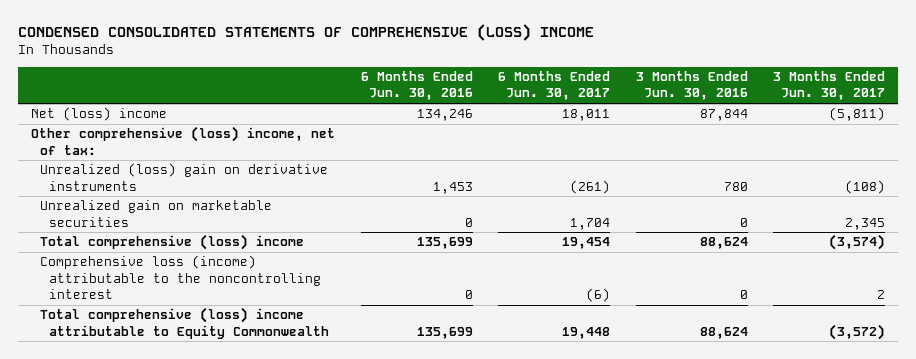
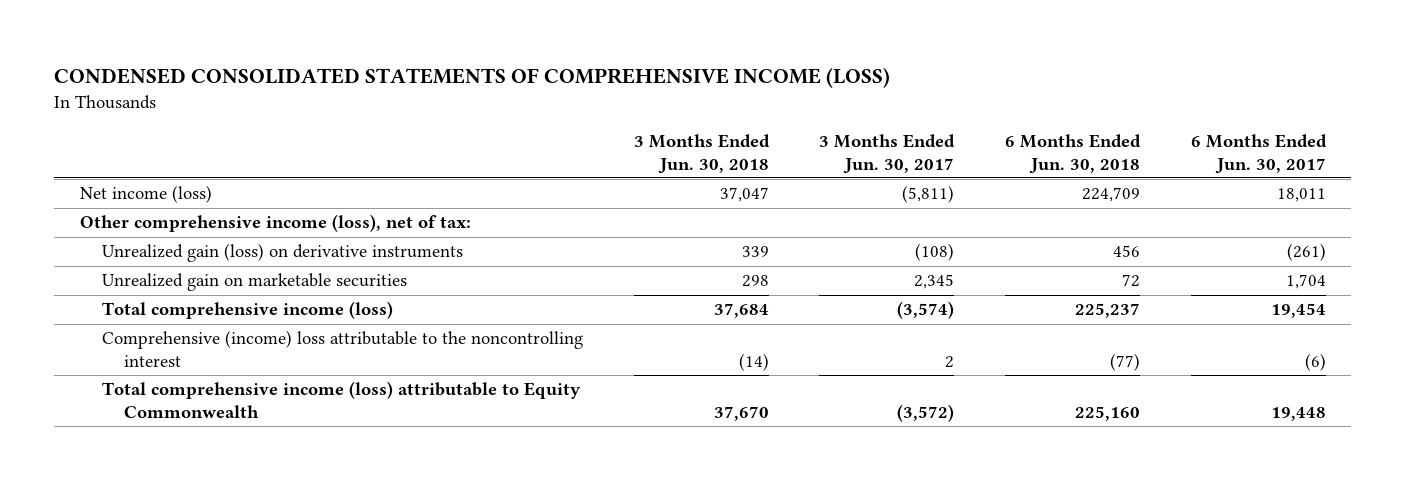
- CONDENSED CONSOLIDATED STATEMENTS OF COMPREHENSIVE (LOSS) INCOME
+ CONDENSED CONSOLIDATED STATEMENTS OF COMPREHENSIVE INCOME (LOSS)
- | 6 Months Ended Jun. 30, 2016 | 6 Months Ended Jun. 30, 2017 | 3 Months Ended Jun. 30, 2016 | 3 Months Ended Jun. 30, 2017
+ | 3 Months Ended Jun. 30, 2018 | 3 Months Ended Jun. 30, 2017 | 6 Months Ended Jun. 30, 2018 | 6 Months Ended Jun. 30, 2017
- Net (loss) income | 134,246 | 18,011 | 87,844 | (5,811)
- Other comprehensive (loss) income, net of tax:
- Unrealized (loss) gain on derivative instruments | 1,453 | (261) | 780 | (108)
+ Net income (loss) | 37,047 | (5,811) | 224,709 | 18,011
+ Other comprehensive income (loss), net of tax:
+ Unrealized gain (loss) on derivative instruments | 339 | (108) | 456 | (261)
- Total comprehensive (loss) income | 135,699 | 19,454 | 88,624 | (3,574)
- Comprehensive loss (income) attributable to the noncontrolling interest | 0 | (6) | 0 | 2
- Total comprehensive (loss) income attributable to Equity Commonwealth | 135,699 | 19,448 | 88,624 | (3,572)
+ Total comprehensive income (loss) | 37,684 | (3,574) | 225,237 | 19,454
+ Comprehensive (income) loss attributable to the noncontrolling interest | (14) | 2 | (77) | (6)
+ Total comprehensive income (loss) attributable to Equity Commonwealth | 37,670 | (3,572) | 225,160 | 19,448

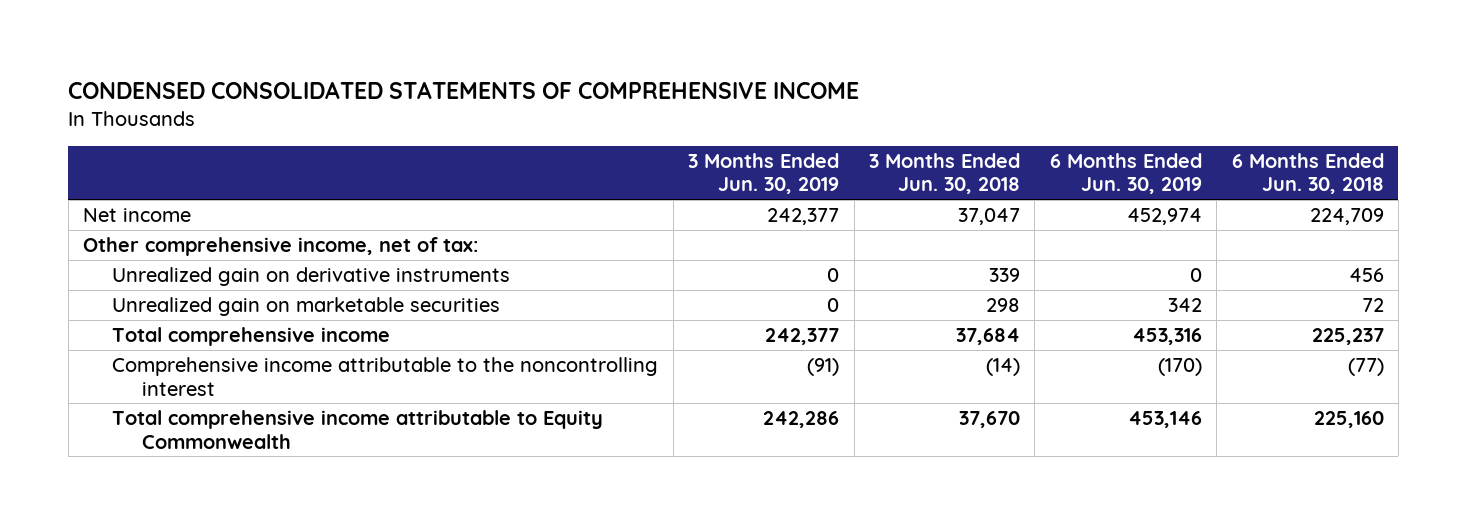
- CONDENSED CONSOLIDATED STATEMENTS OF COMPREHENSIVE INCOME (LOSS)
+ CONDENSED CONSOLIDATED STATEMENTS OF COMPREHENSIVE INCOME
- | 3 Months Ended Jun. 30, 2018 | 3 Months Ended Jun. 30, 2017 | 6 Months Ended Jun. 30, 2018 | 6 Months Ended Jun. 30, 2017
+ | 3 Months Ended Jun. 30, 2019 | 3 Months Ended Jun. 30, 2018 | 6 Months Ended Jun. 30, 2019 | 6 Months Ended Jun. 30, 2018
- Net income (loss) | 37,047 | (5,811) | 224,709 | 18,011
- Other comprehensive income (loss), net of tax:
- Unrealized gain (loss) on derivative instruments | 339 | (108) | 456 | (261)
+ Net income | 242,377 | 37,047 | 452,974 | 224,709
+ Other comprehensive income, net of tax:
+ Unrealized gain on derivative instruments | 0 | 339 | 0 | 456
- Total comprehensive income (loss) | 37,684 | (3,574) | 225,237 | 19,454
- Comprehensive (income) loss attributable to the noncontrolling interest | (14) | 2 | (77) | (6)
- Total comprehensive income (loss) attributable to Equity Commonwealth | 37,670 | (3,572) | 225,160 | 19,448
+ Total comprehensive income | 242,377 | 37,684 | 453,316 | 225,237
+ Comprehensive income attributable to the noncontrolling interest | (91) | (14) | (170) | (77)
+ Total comprehensive income attributable to Equity Commonwealth | 242,286 | 37,670 | 453,146 | 225,160

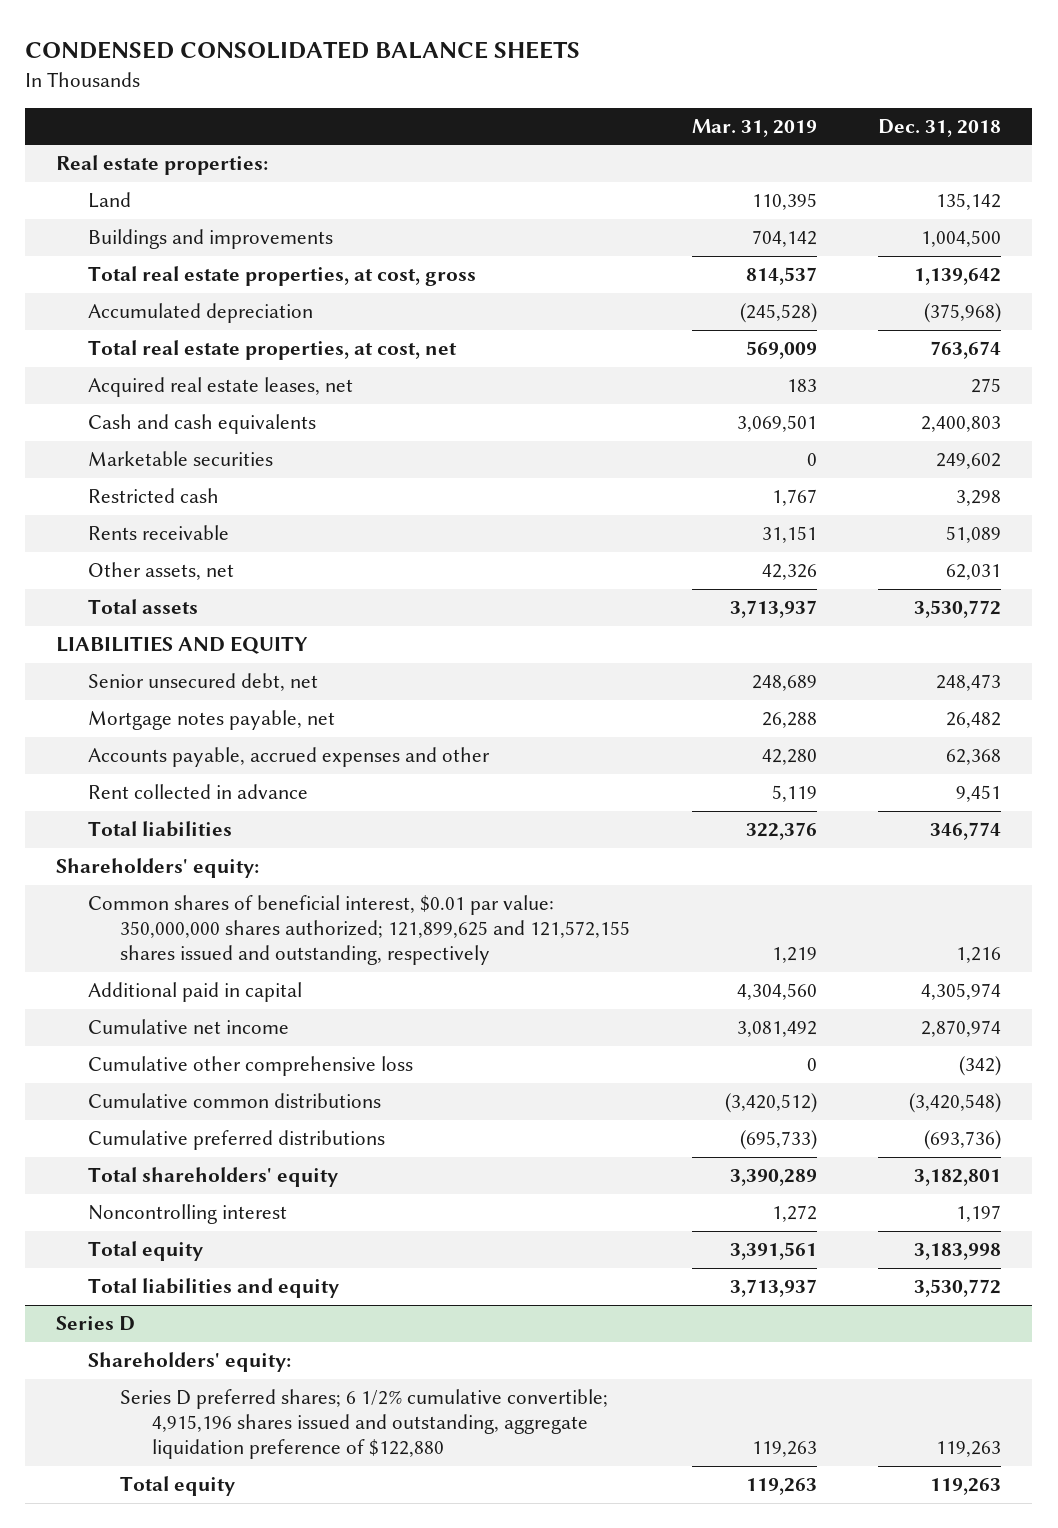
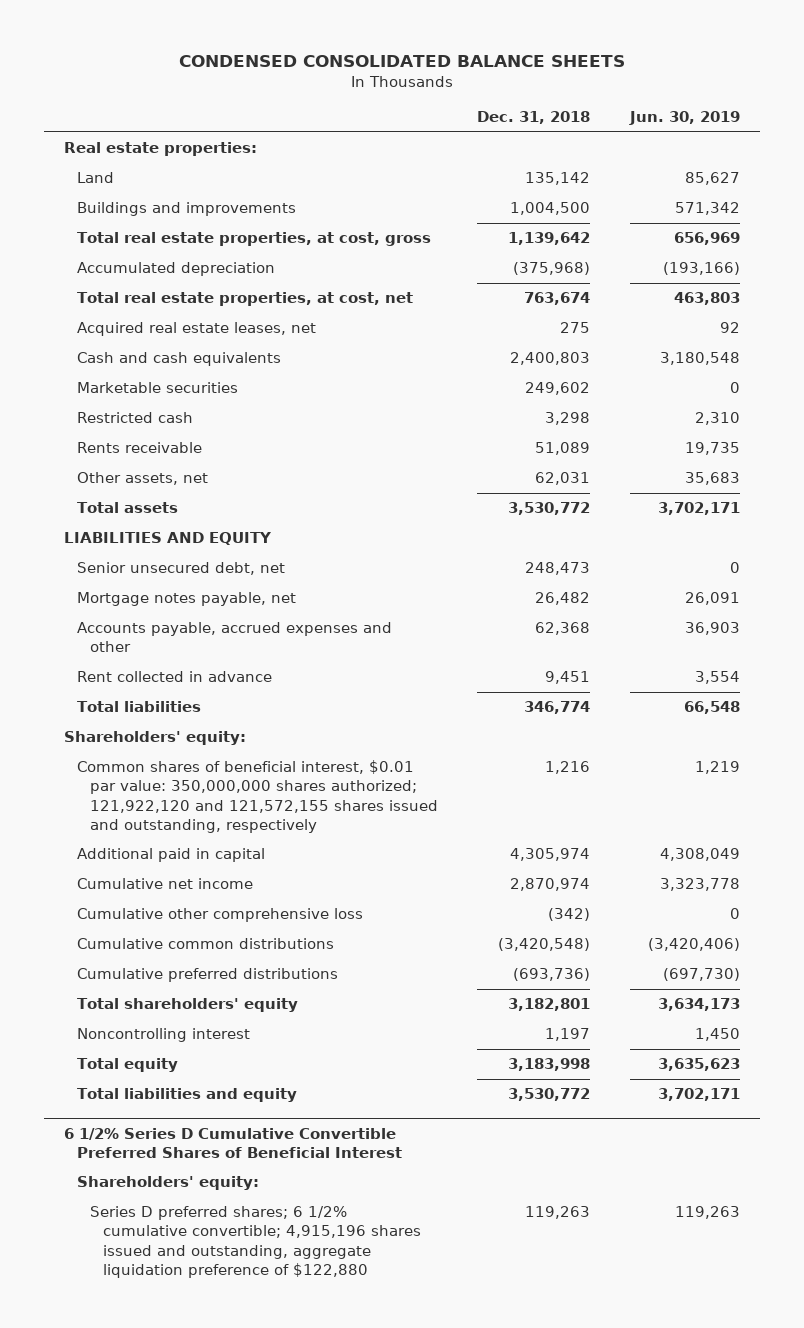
- | Mar. 31, 2019 | Dec. 31, 2018
+ | Dec. 31, 2018 | Jun. 30, 2019
- Common shares of beneficial interest, $0.01 par value: 350,000,000 shares authorized; 121,899,625 and 121,572,155 shares issued and outstanding, respectively | 1,219 | 1,216
+ Common shares of beneficial interest, $0.01 par value: 350,000,000 shares authorized; 121,922,120 and 121,572,155 shares issued and outstanding, respectively | 1,216 | 1,219
- Series D
+ 6 1/2% Series D Cumulative Convertible Preferred Shares of Beneficial Interest
- Total equity | 119,263 | 119,263

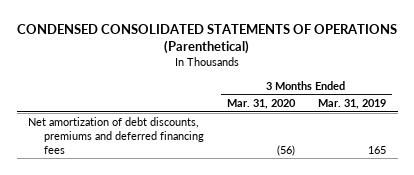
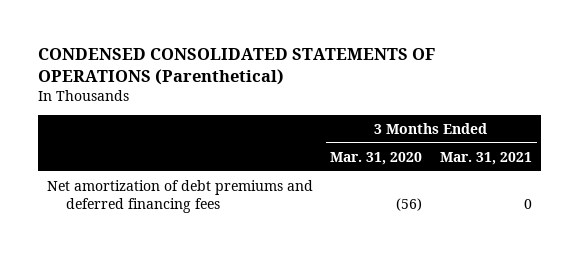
- | 3 Months Ended Mar. 31, 2020 | 3 Months Ended Mar. 31, 2019
+ | 3 Months Ended Mar. 31, 2020 | 3 Months Ended Mar. 31, 2021
- Net amortization of debt discounts, premiums and deferred financing fees | (56) | 165
+ Net amortization of debt premiums and deferred financing fees | (56) | 0

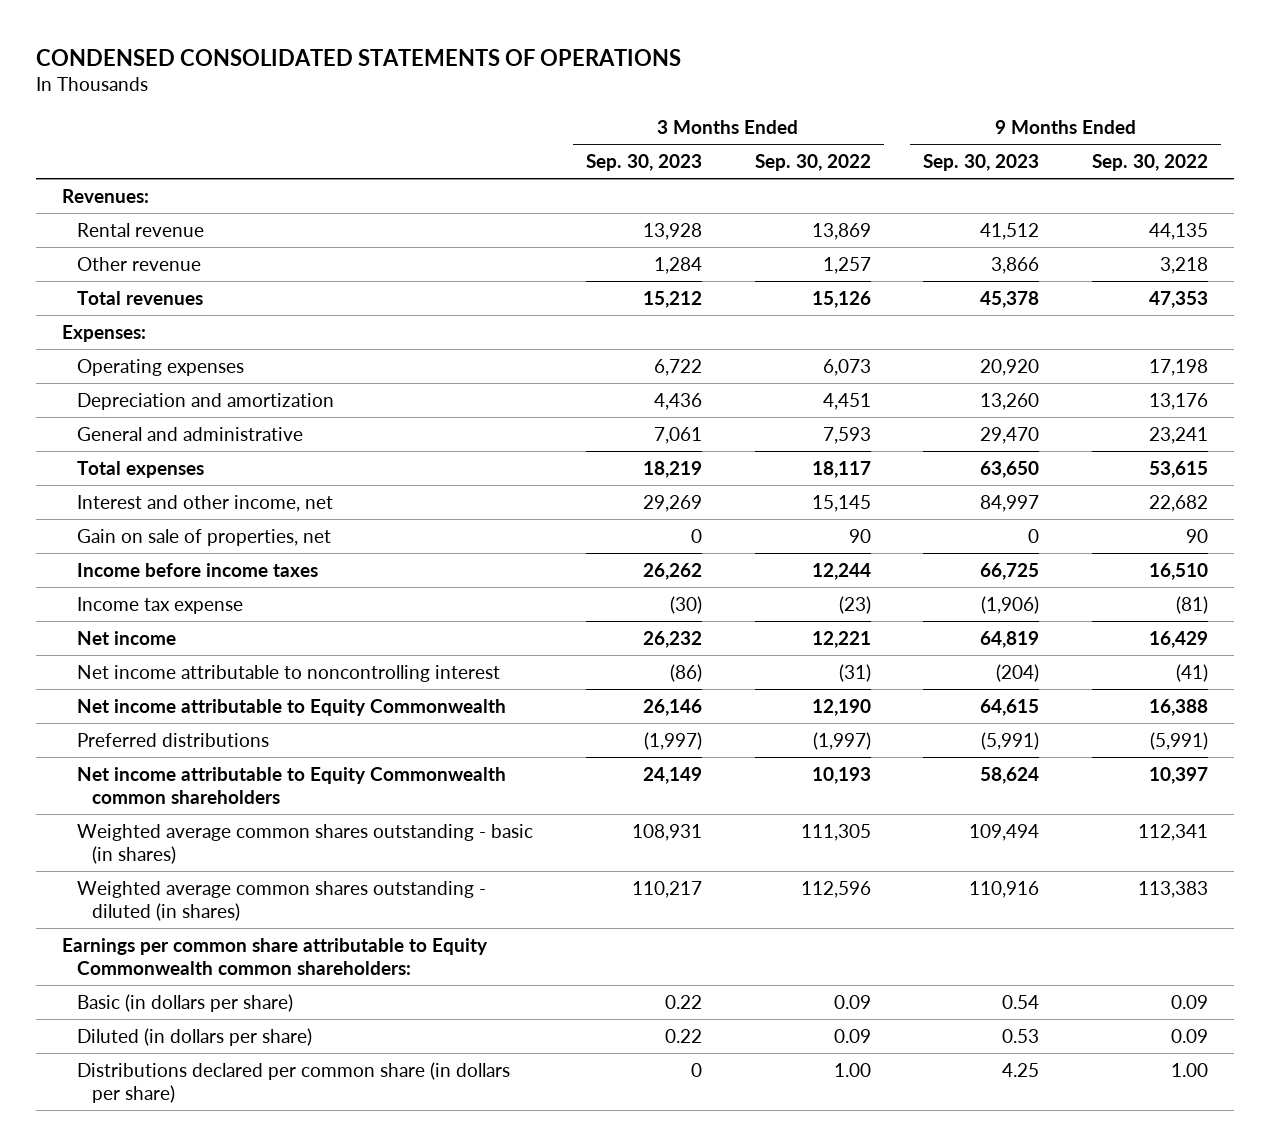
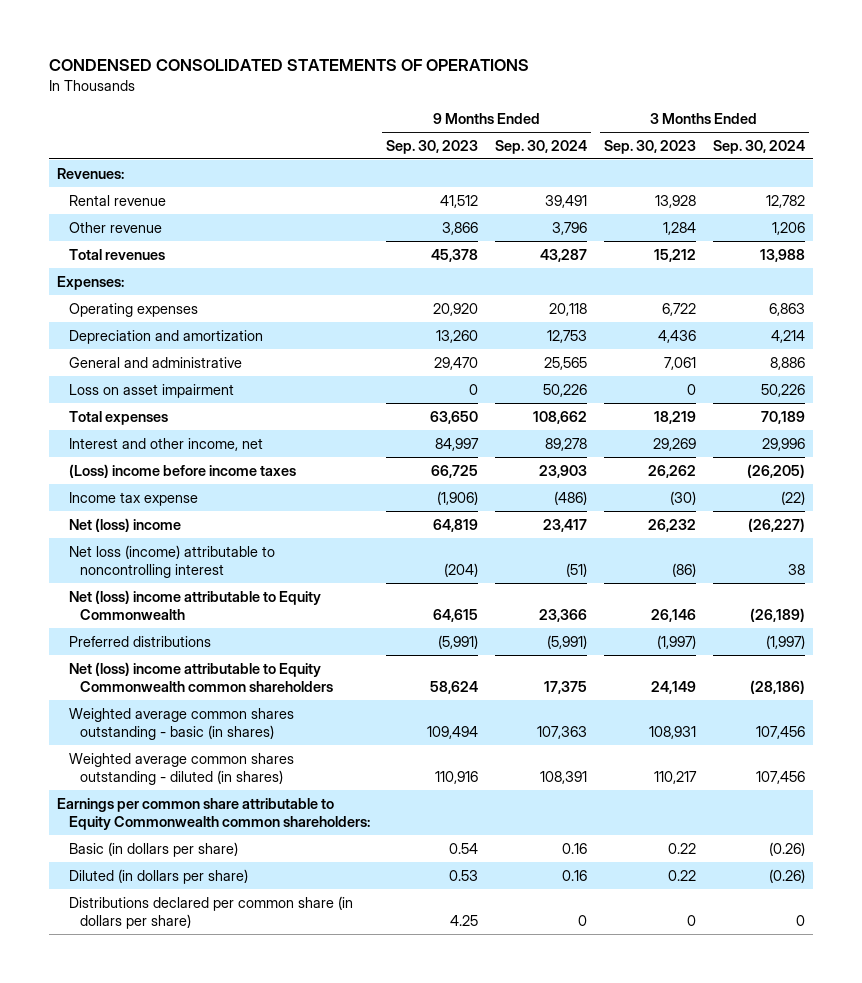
- | 3 Months Ended Sep. 30, 2023 | 3 Months Ended Sep. 30, 2022 | 9 Months Ended Sep. 30, 2023 | 9 Months Ended Sep. 30, 2022
+ | 9 Months Ended Sep. 30, 2023 | 9 Months Ended Sep. 30, 2024 | 3 Months Ended Sep. 30, 2023 | 3 Months Ended Sep. 30, 2024
+ Loss on asset impairment | 0 | 50,226 | 0 | 50,226
- Gain on sale of properties, net | 0 | 90 | 0 | 90
- Income before income taxes | 26,262 | 12,244 | 66,725 | 16,510
+ (Loss) income before income taxes | 66,725 | 23,903 | 26,262 | (26,205)
- Net income | 26,232 | 12,221 | 64,819 | 16,429
- Net income attributable to noncontrolling interest | (86) | (31) | (204) | (41)
- Net income attributable to Equity Commonwealth | 26,146 | 12,190 | 64,615 | 16,388
+ Net (loss) income | 64,819 | 23,417 | 26,232 | (26,227)
+ Net loss (income) attributable to noncontrolling interest | (204) | (51) | (86) | 38
+ Net (loss) income attributable to Equity Commonwealth | 64,615 | 23,366 | 26,146 | (26,189)
- Net income attributable to Equity Commonwealth common shareholders | 24,149 | 10,193 | 58,624 | 10,397
+ Net (loss) income attributable to Equity Commonwealth common shareholders | 58,624 | 17,375 | 24,149 | (28,186)

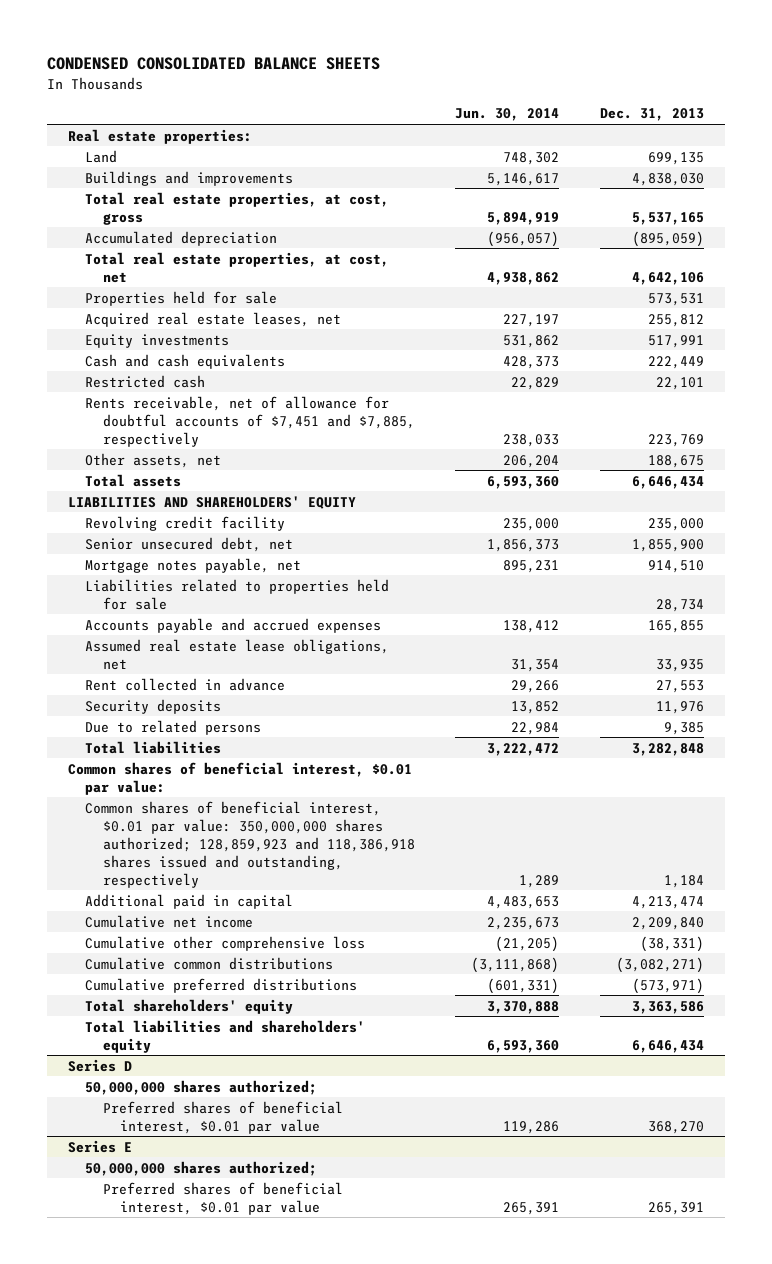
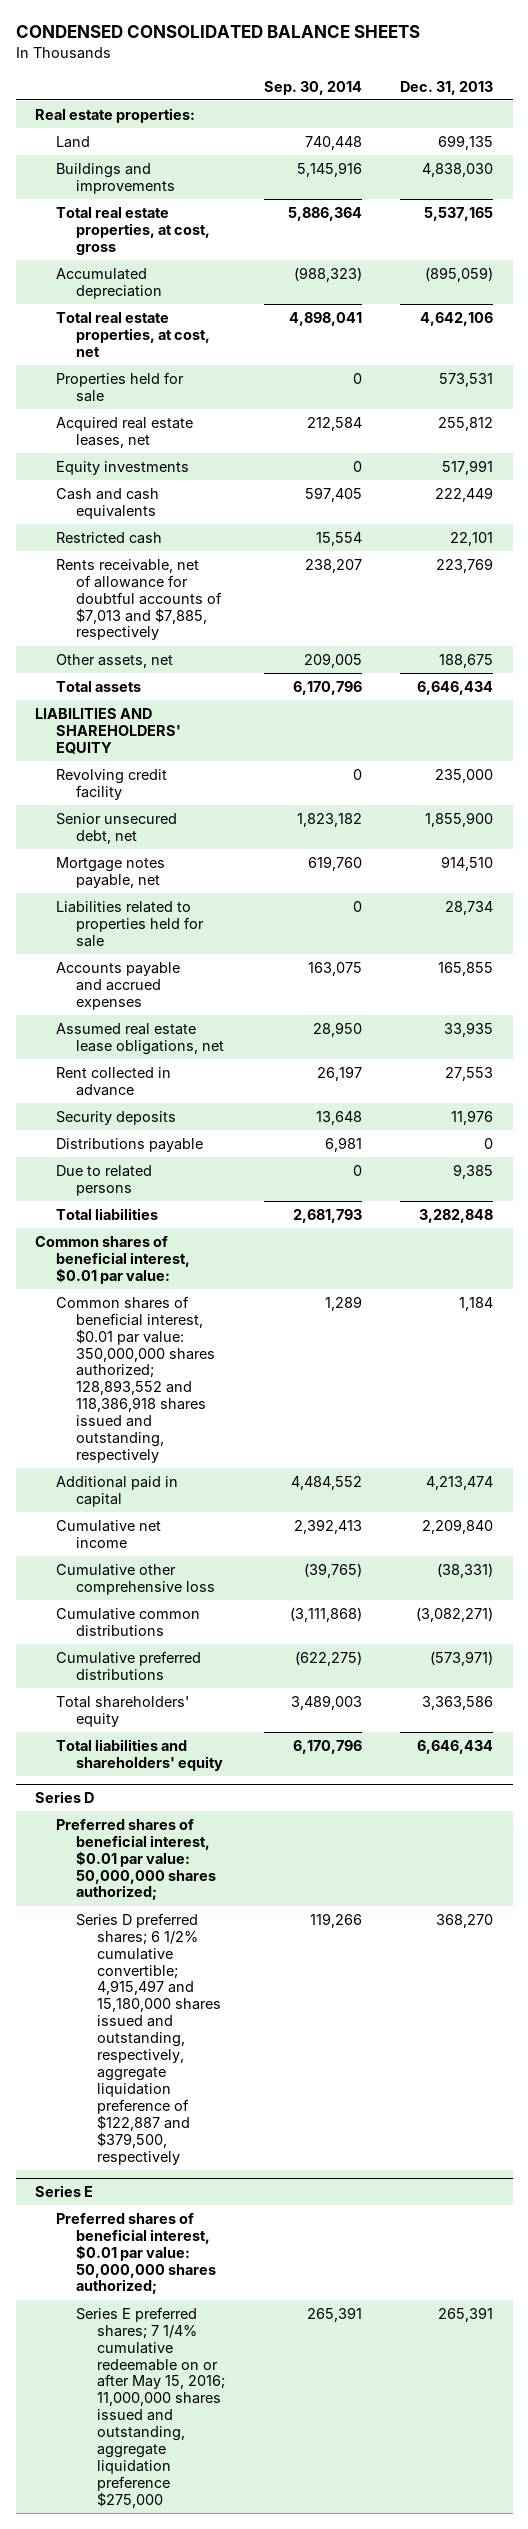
- | Jun. 30, 2014 | Dec. 31, 2013
+ | Sep. 30, 2014 | Dec. 31, 2013
- Rents receivable, net of allowance for doubtful accounts of $7,451 and $7,885, respectively | 238,033 | 223,769
+ Rents receivable, net of allowance for doubtful accounts of $7,013 and $7,885, respectively | 238,207 | 223,769
+ Distributions payable | 6,981 | 0
- Common shares of beneficial interest, $0.01 par value: 350,000,000 shares authorized; 128,859,923 and 118,386,918 shares issued and outstanding, respectively | 1,289 | 1,184
+ Common shares of beneficial interest, $0.01 par value: 350,000,000 shares authorized; 128,893,552 and 118,386,918 shares issued and outstanding, respectively | 1,289 | 1,184
@ Series D
- 50,000,000 shares authorized;
- Preferred shares of beneficial interest, $0.01 par value | 119,286 | 368,270
+ Preferred shares of beneficial interest, $0.01 par value: 50,000,000 shares authorized;
+ Series D preferred shares; 6 1/2% cumulative convertible; 4,915,497 and 15,180,000 shares issued and outstanding, respectively, aggregate liquidation preference of $122,887 and $379,500, respectively | 119,266 | 368,270
@ Series E
- 50,000,000 shares authorized;
- Preferred shares of beneficial interest, $0.01 par value | 265,391 | 265,391
+ Preferred shares of beneficial interest, $0.01 par value: 50,000,000 shares authorized;
+ Series E preferred shares; 7 1/4% cumulative redeemable on or after May 15, 2016; 11,000,000 shares issued and outstanding, aggregate liquidation preference $275,000 | 265,391 | 265,391

